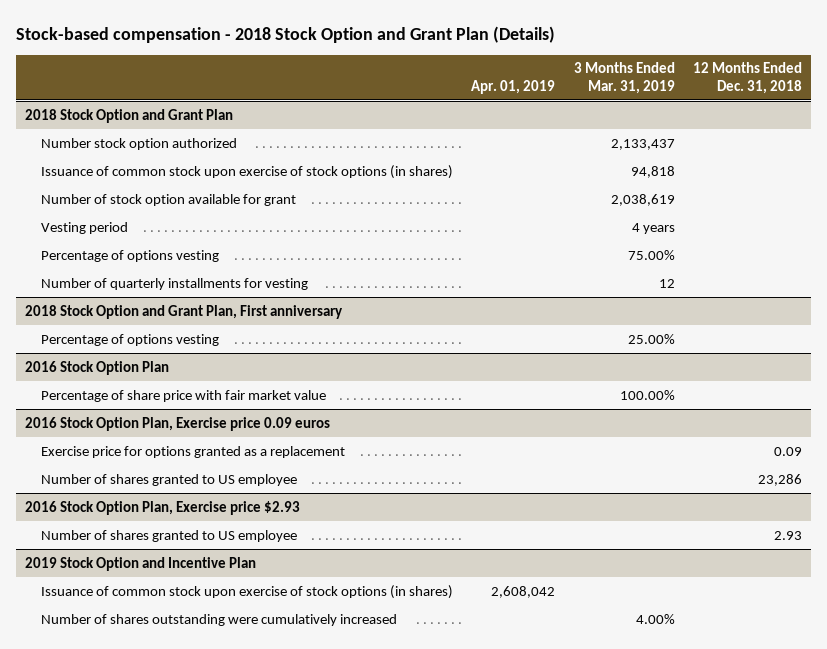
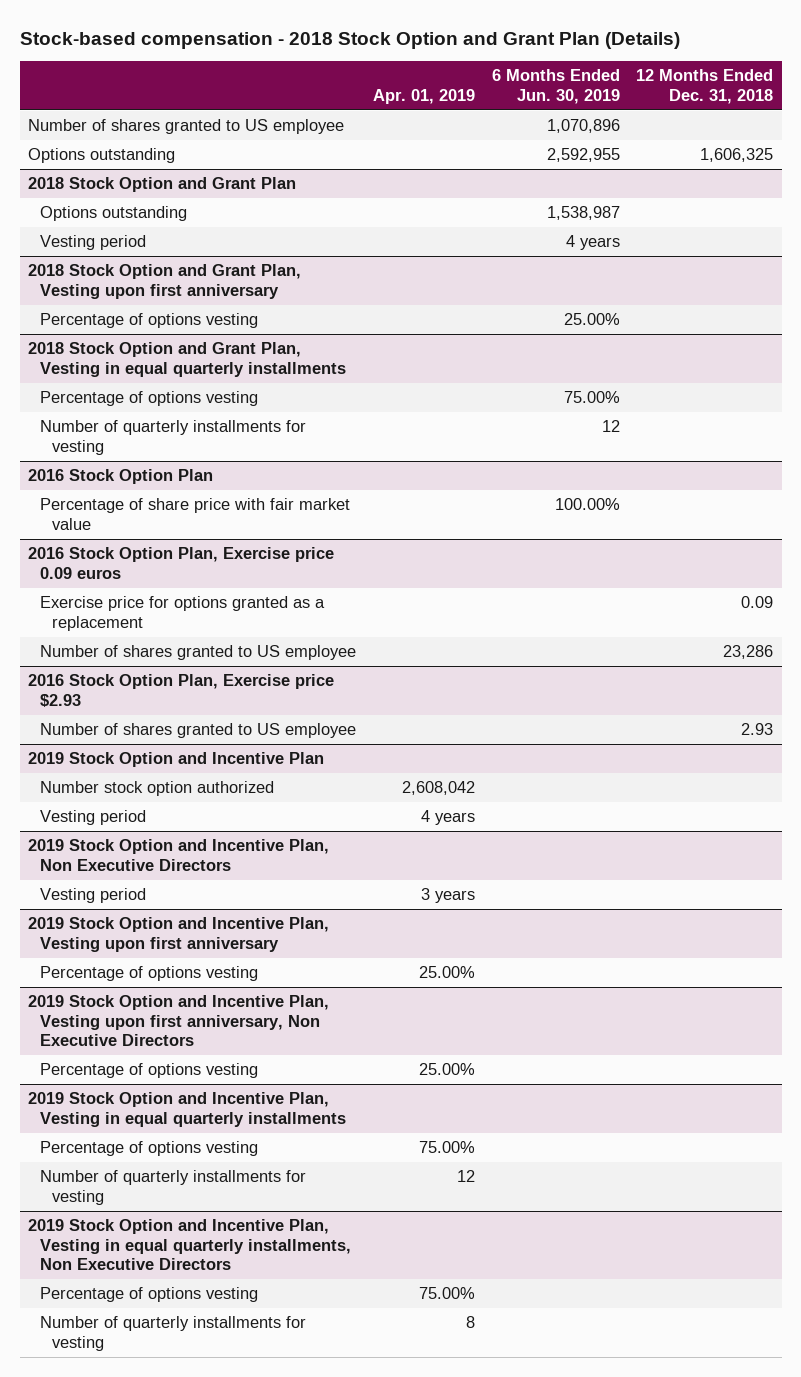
- | Apr. 01, 2019 | 3 Months Ended Mar. 31, 2019 | 12 Months Ended Dec. 31, 2018
+ | Apr. 01, 2019 | 6 Months Ended Jun. 30, 2019 | 12 Months Ended Dec. 31, 2018
+ Number of shares granted to US employee | | 1,070,896 |
+ Options outstanding | | 2,592,955 | 1,606,325
@ 2018 Stock Option and Grant Plan
- Number stock option authorized | | 2,133,437 |
- Issuance of common stock upon exercise of stock options (in shares) | | 94,818 |
- Number of stock option available for grant | | 2,038,619 |
+ Options outstanding | | 1,538,987 |
- Percentage of options vesting | | 75.00% |
- Number of quarterly installments for vesting | | 12 |
- 2018 Stock Option and Grant Plan, First anniversary
+ 2018 Stock Option and Grant Plan, Vesting upon first anniversary
+ 2018 Stock Option and Grant Plan, Vesting in equal quarterly installments
+ Percentage of options vesting | | 75.00% |
+ Number of quarterly installments for vesting | | 12 |
@ 2019 Stock Option and Incentive Plan
- Issuance of common stock upon exercise of stock options (in shares) | 2,608,042 | |
- Number of shares outstanding were cumulatively increased | | 4.00% |
+ Number stock option authorized | 2,608,042 | |
+ Vesting period | 4 years | |
+ 2019 Stock Option and Incentive Plan, Non Executive Directors
+ Vesting period | 3 years | |
+ 2019 Stock Option and Incentive Plan, Vesting upon first anniversary
+ Percentage of options vesting | 25.00% | |
+ 2019 Stock Option and Incentive Plan, Vesting upon first anniversary, Non Executive Directors
+ Percentage of options vesting | 25.00% | |
+ 2019 Stock Option and Incentive Plan, Vesting in equal quarterly installments
+ Percentage of options vesting | 75.00% | |
+ Number of quarterly installments for vesting | 12 | |
+ 2019 Stock Option and Incentive Plan, Vesting in equal quarterly installments, Non Executive Directors
+ Percentage of options vesting | 75.00% | |
+ Number of quarterly installments for vesting | 8 | |

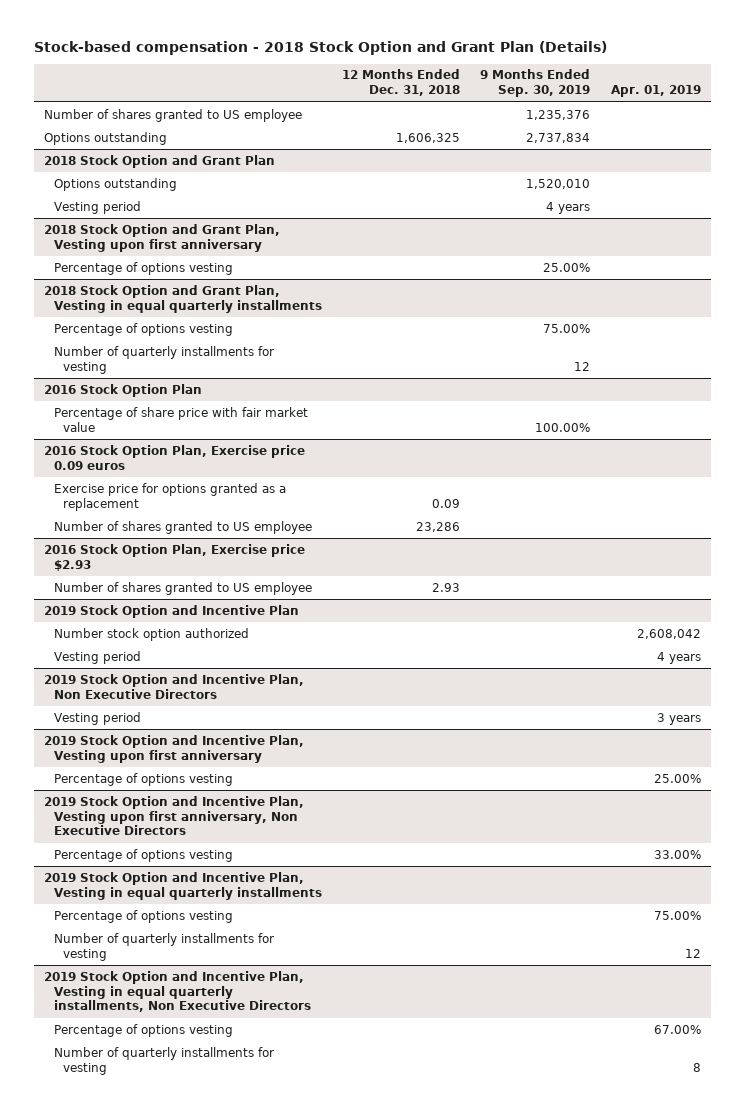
- | Apr. 01, 2019 | 6 Months Ended Jun. 30, 2019 | 12 Months Ended Dec. 31, 2018
+ | 12 Months Ended Dec. 31, 2018 | 9 Months Ended Sep. 30, 2019 | Apr. 01, 2019
@ 2019 Stock Option and Incentive Plan, Vesting upon first anniversary, Non Executive Directors
- Percentage of options vesting | 25.00% | |
+ Percentage of options vesting | | | 33.00%
@ 2019 Stock Option and Incentive Plan, Vesting in equal quarterly installments, Non Executive Directors
- Percentage of options vesting | 75.00% | |
+ Percentage of options vesting | | | 67.00%

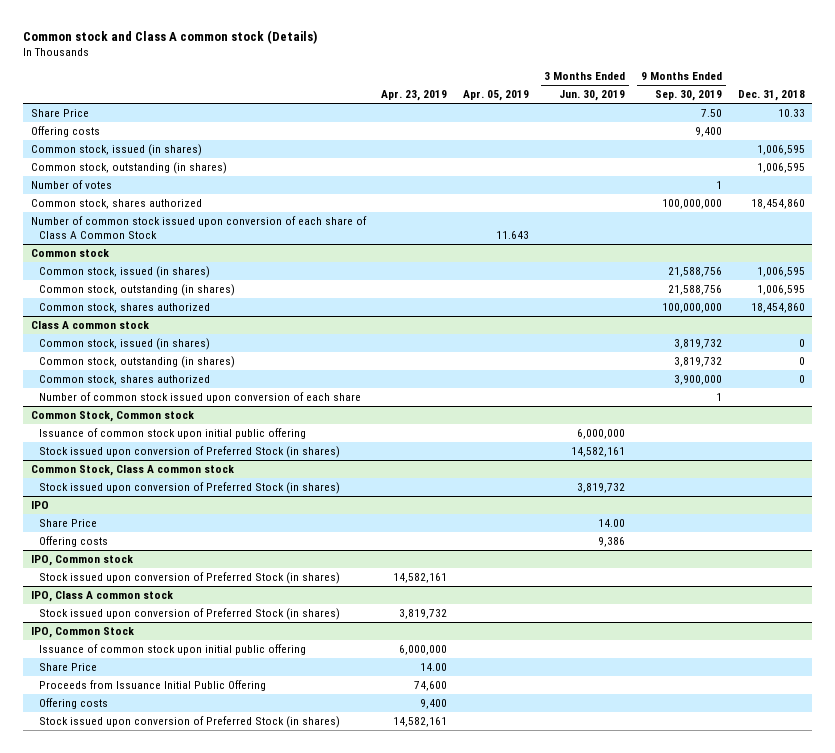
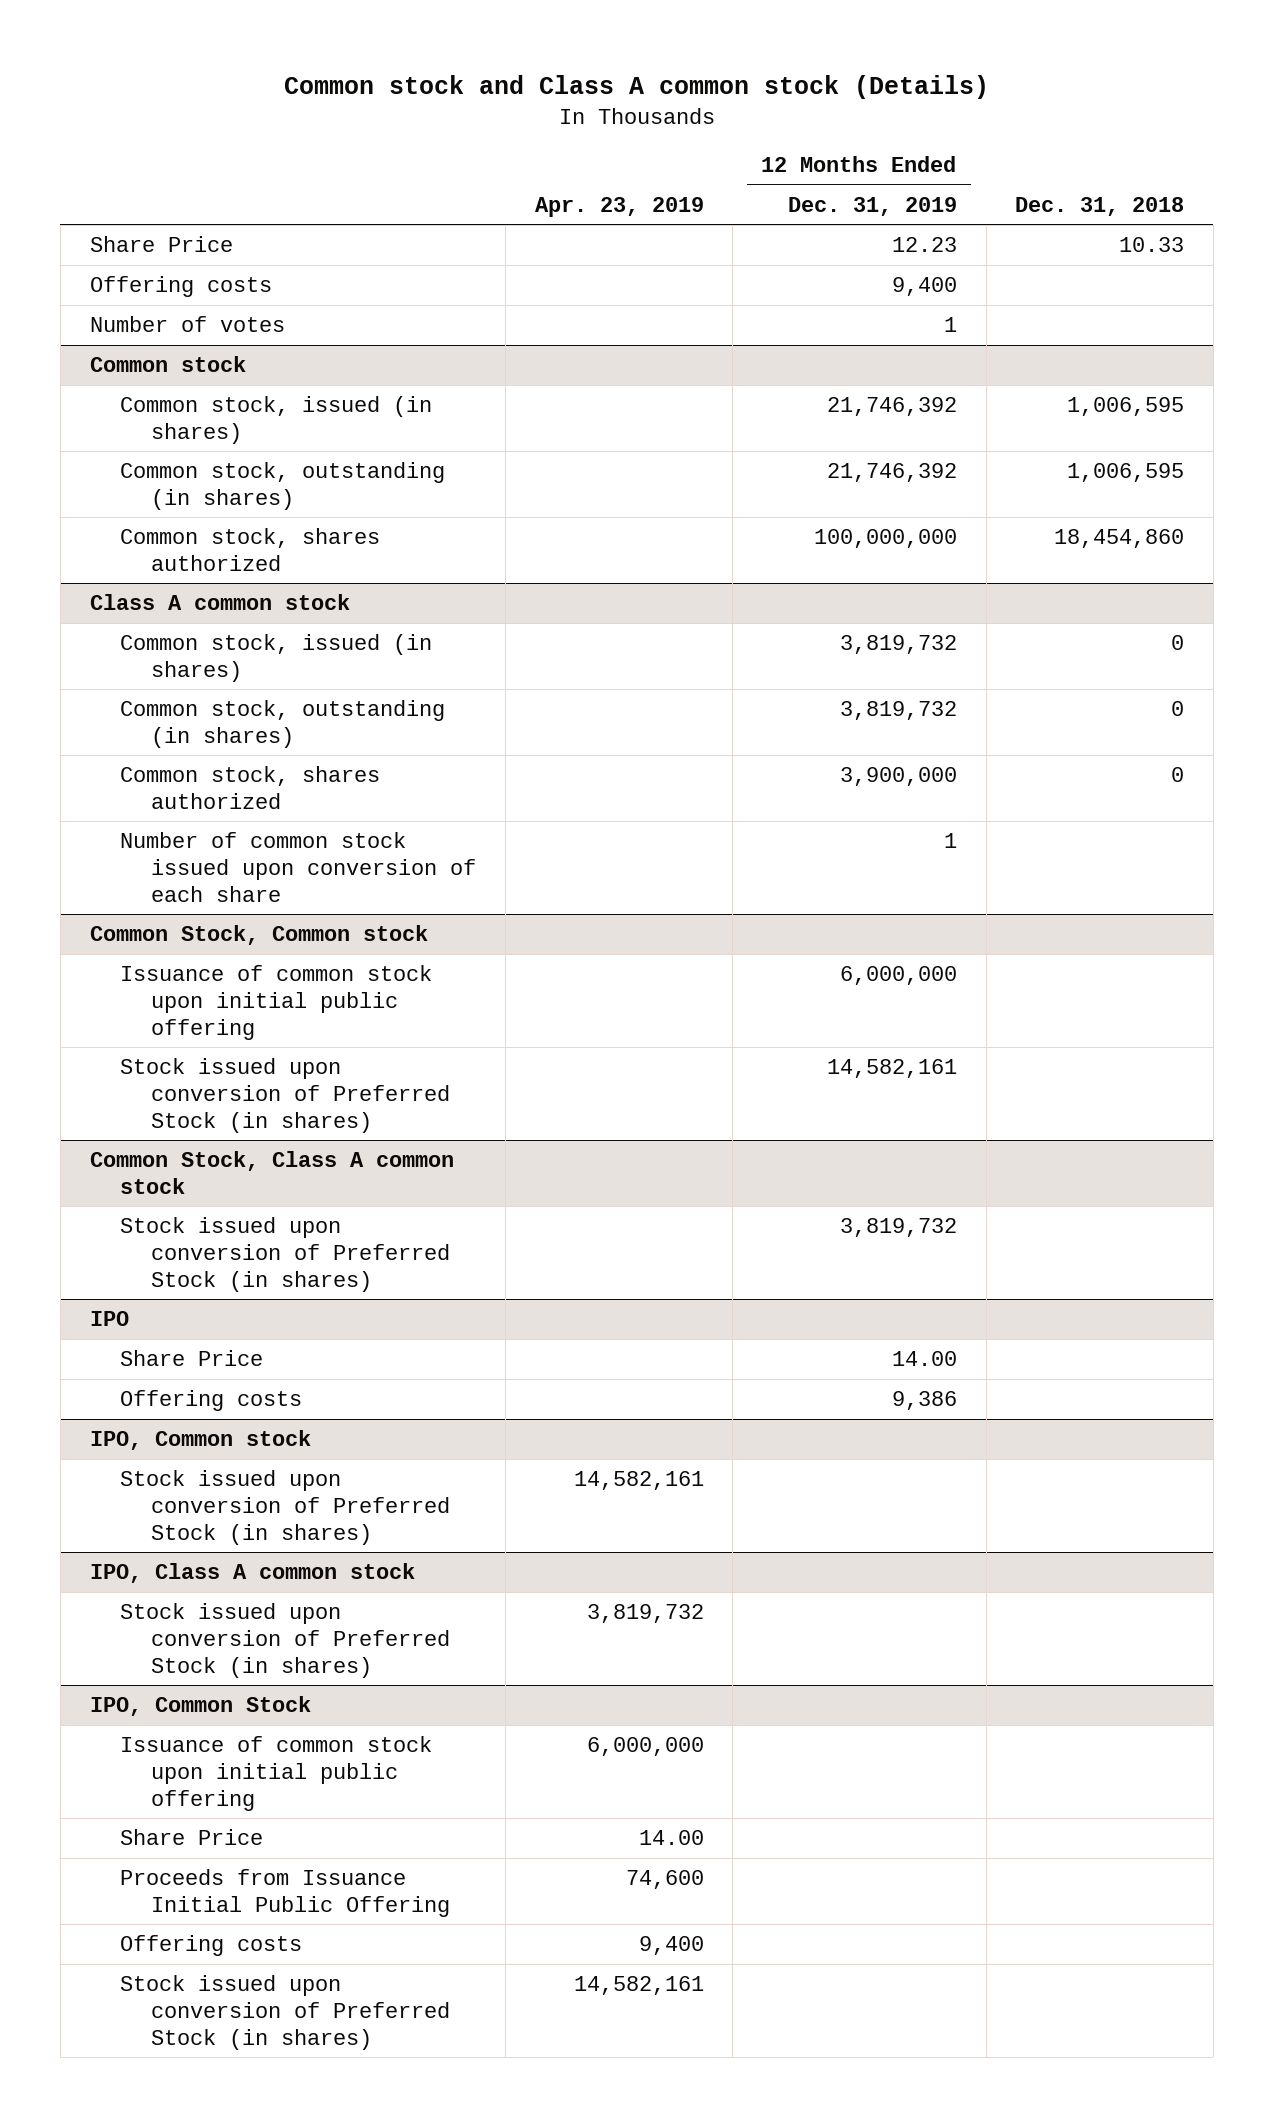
- | Apr. 23, 2019 | Apr. 05, 2019 | 3 Months Ended Jun. 30, 2019 | 9 Months Ended Sep. 30, 2019 | Dec. 31, 2018
+ | Apr. 23, 2019 | 12 Months Ended Dec. 31, 2019 | Dec. 31, 2018
- Common stock, issued (in shares) | | | | | 1,006,595
- Common stock, outstanding (in shares) | | | | | 1,006,595
- Common stock, shares authorized | | | | 100,000,000 | 18,454,860
- Number of common stock issued upon conversion of each share of Class A Common Stock | | 11.643 | | |

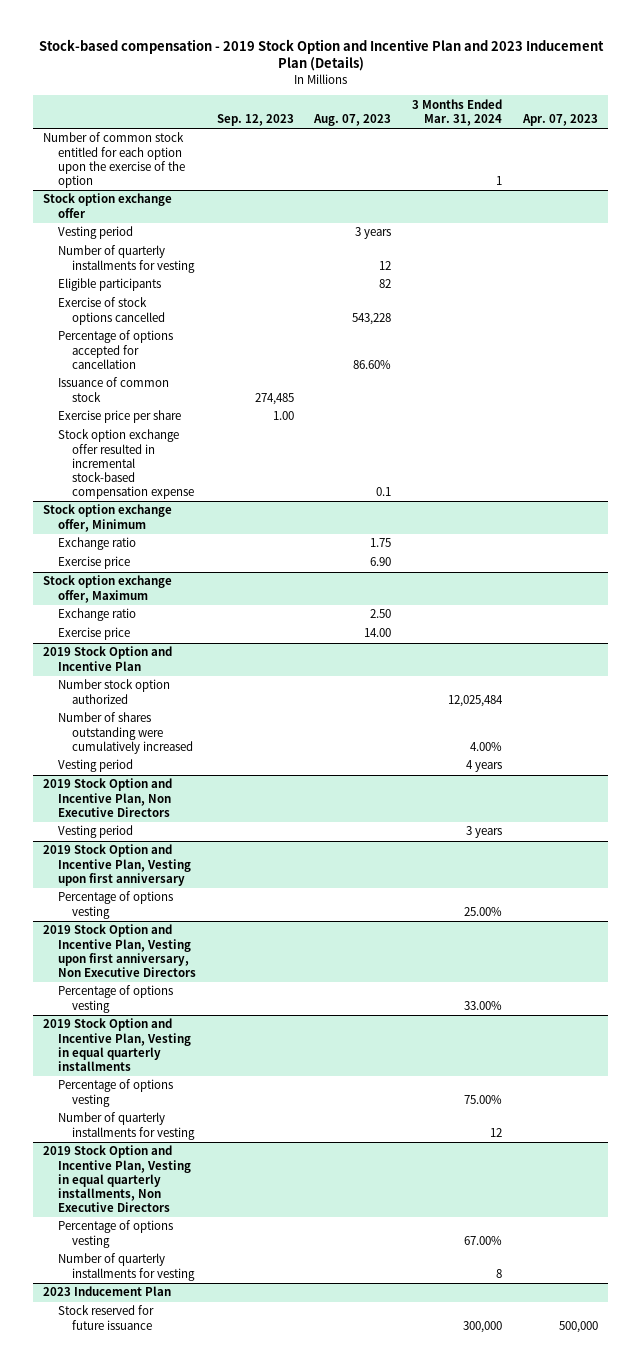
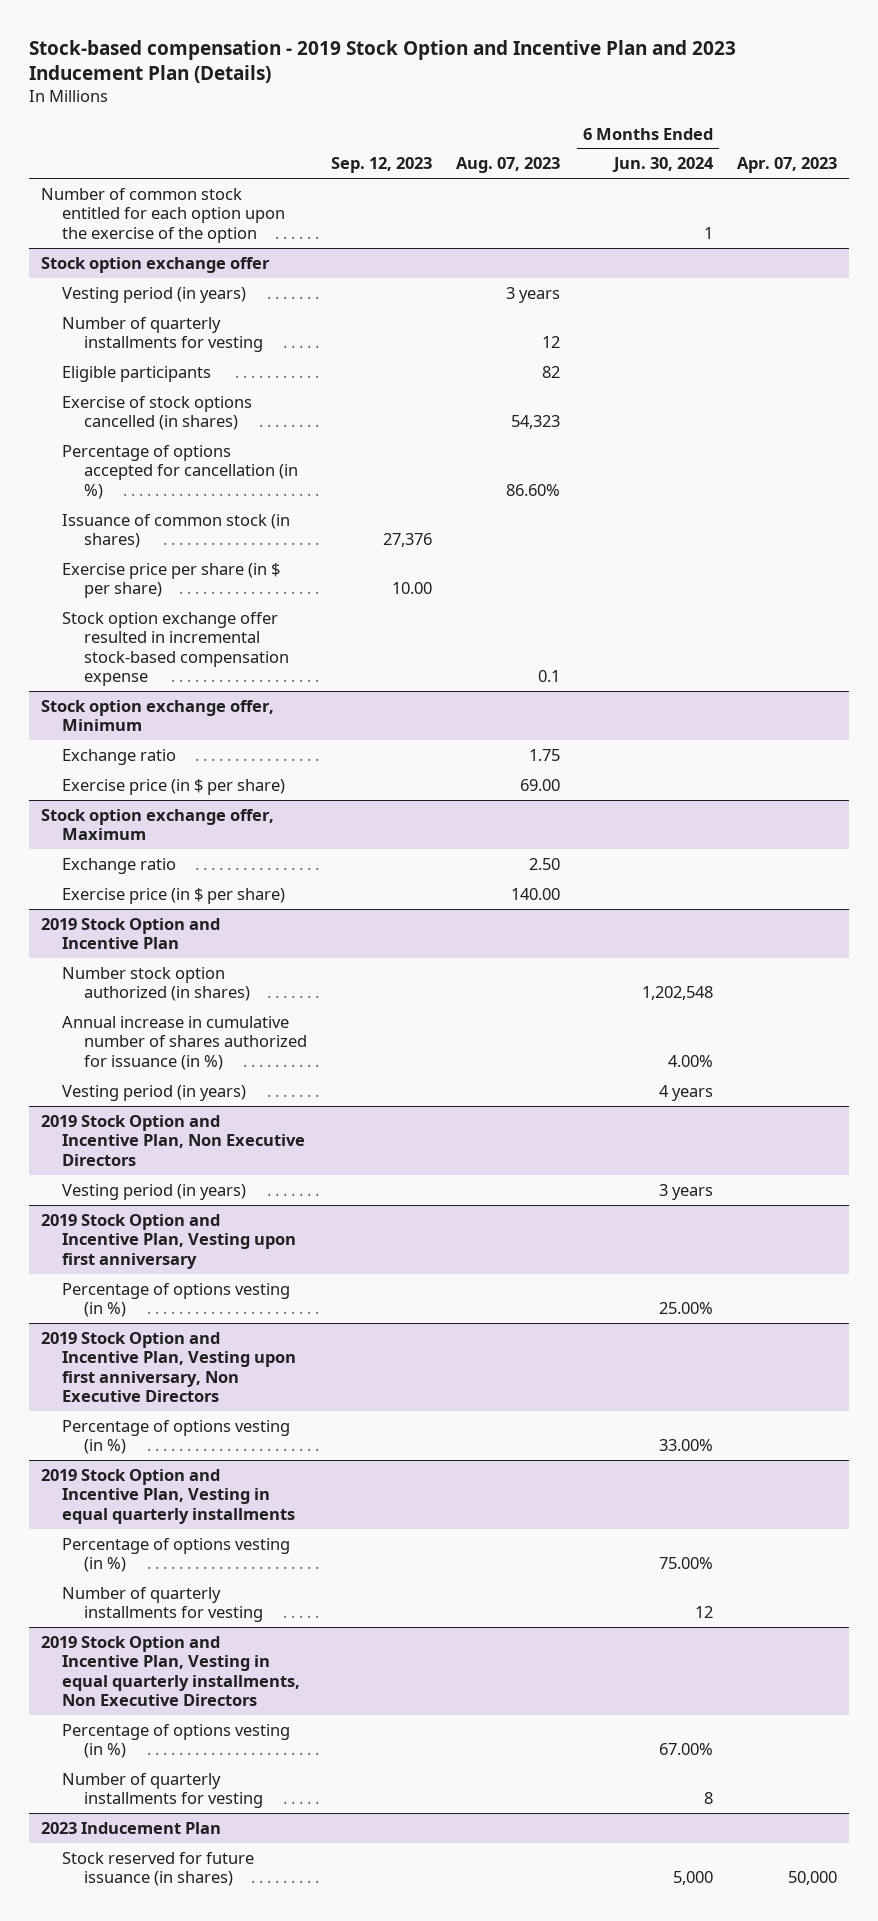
- | Sep. 12, 2023 | Aug. 07, 2023 | 3 Months Ended Mar. 31, 2024 | Apr. 07, 2023
+ | Sep. 12, 2023 | Aug. 07, 2023 | 6 Months Ended Jun. 30, 2024 | Apr. 07, 2023
@ Stock option exchange offer
- Vesting period | | 3 years | |
+ Vesting period (in years) | | 3 years | |
- Exercise of stock options cancelled | | 543,228 | |
- Percentage of options accepted for cancellation | | 86.60% | |
- Issuance of common stock | 274,485 | | |
- Exercise price per share | 1.00 | | |
+ Exercise of stock options cancelled (in shares) | | 54,323 | |
+ Percentage of options accepted for cancellation (in %) | | 86.60% | |
+ Issuance of common stock (in shares) | 27,376 | | |
+ Exercise price per share (in $ per share) | 10.00 | | |
@ Stock option exchange offer, Minimum
- Exercise price | | 6.90 | |
+ Exercise price (in $ per share) | | 69.00 | |
@ Stock option exchange offer, Maximum
- Exercise price | | 14.00 | |
+ Exercise price (in $ per share) | | 140.00 | |
@ 2019 Stock Option and Incentive Plan
- Number stock option authorized | | | 12,025,484 |
- Number of shares outstanding were cumulatively increased | | | 4.00% |
- Vesting period | | | 4 years |
+ Number stock option authorized (in shares) | | | 1,202,548 |
+ Annual increase in cumulative number of shares authorized for issuance (in %) | | | 4.00% |
+ Vesting period (in years) | | | 4 years |
@ 2019 Stock Option and Incentive Plan, Non Executive Directors
- Vesting period | | | 3 years |
+ Vesting period (in years) | | | 3 years |
@ 2019 Stock Option and Incentive Plan, Vesting upon first anniversary
- Percentage of options vesting | | | 25.00% |
+ Percentage of options vesting (in %) | | | 25.00% |
@ 2019 Stock Option and Incentive Plan, Vesting upon first anniversary, Non Executive Directors
- Percentage of options vesting | | | 33.00% |
+ Percentage of options vesting (in %) | | | 33.00% |
@ 2019 Stock Option and Incentive Plan, Vesting in equal quarterly installments
- Percentage of options vesting | | | 75.00% |
+ Percentage of options vesting (in %) | | | 75.00% |
@ 2019 Stock Option and Incentive Plan, Vesting in equal quarterly installments, Non Executive Directors
- Percentage of options vesting | | | 67.00% |
+ Percentage of options vesting (in %) | | | 67.00% |
@ 2023 Inducement Plan
- Stock reserved for future issuance | | | 300,000 | 500,000
+ Stock reserved for future issuance (in shares) | | | 5,000 | 50,000

